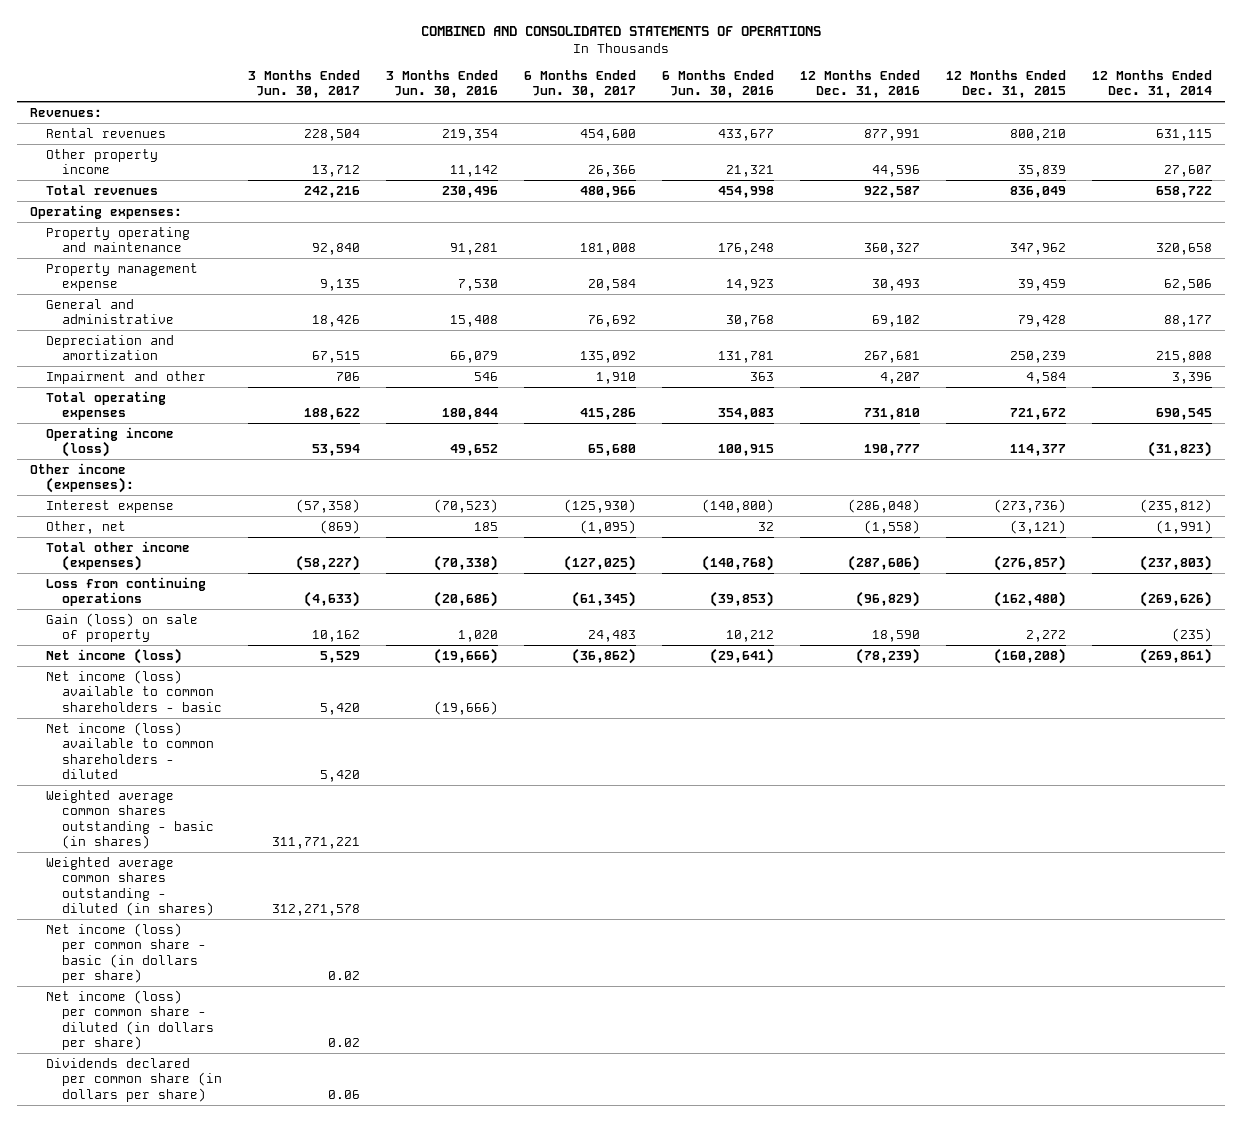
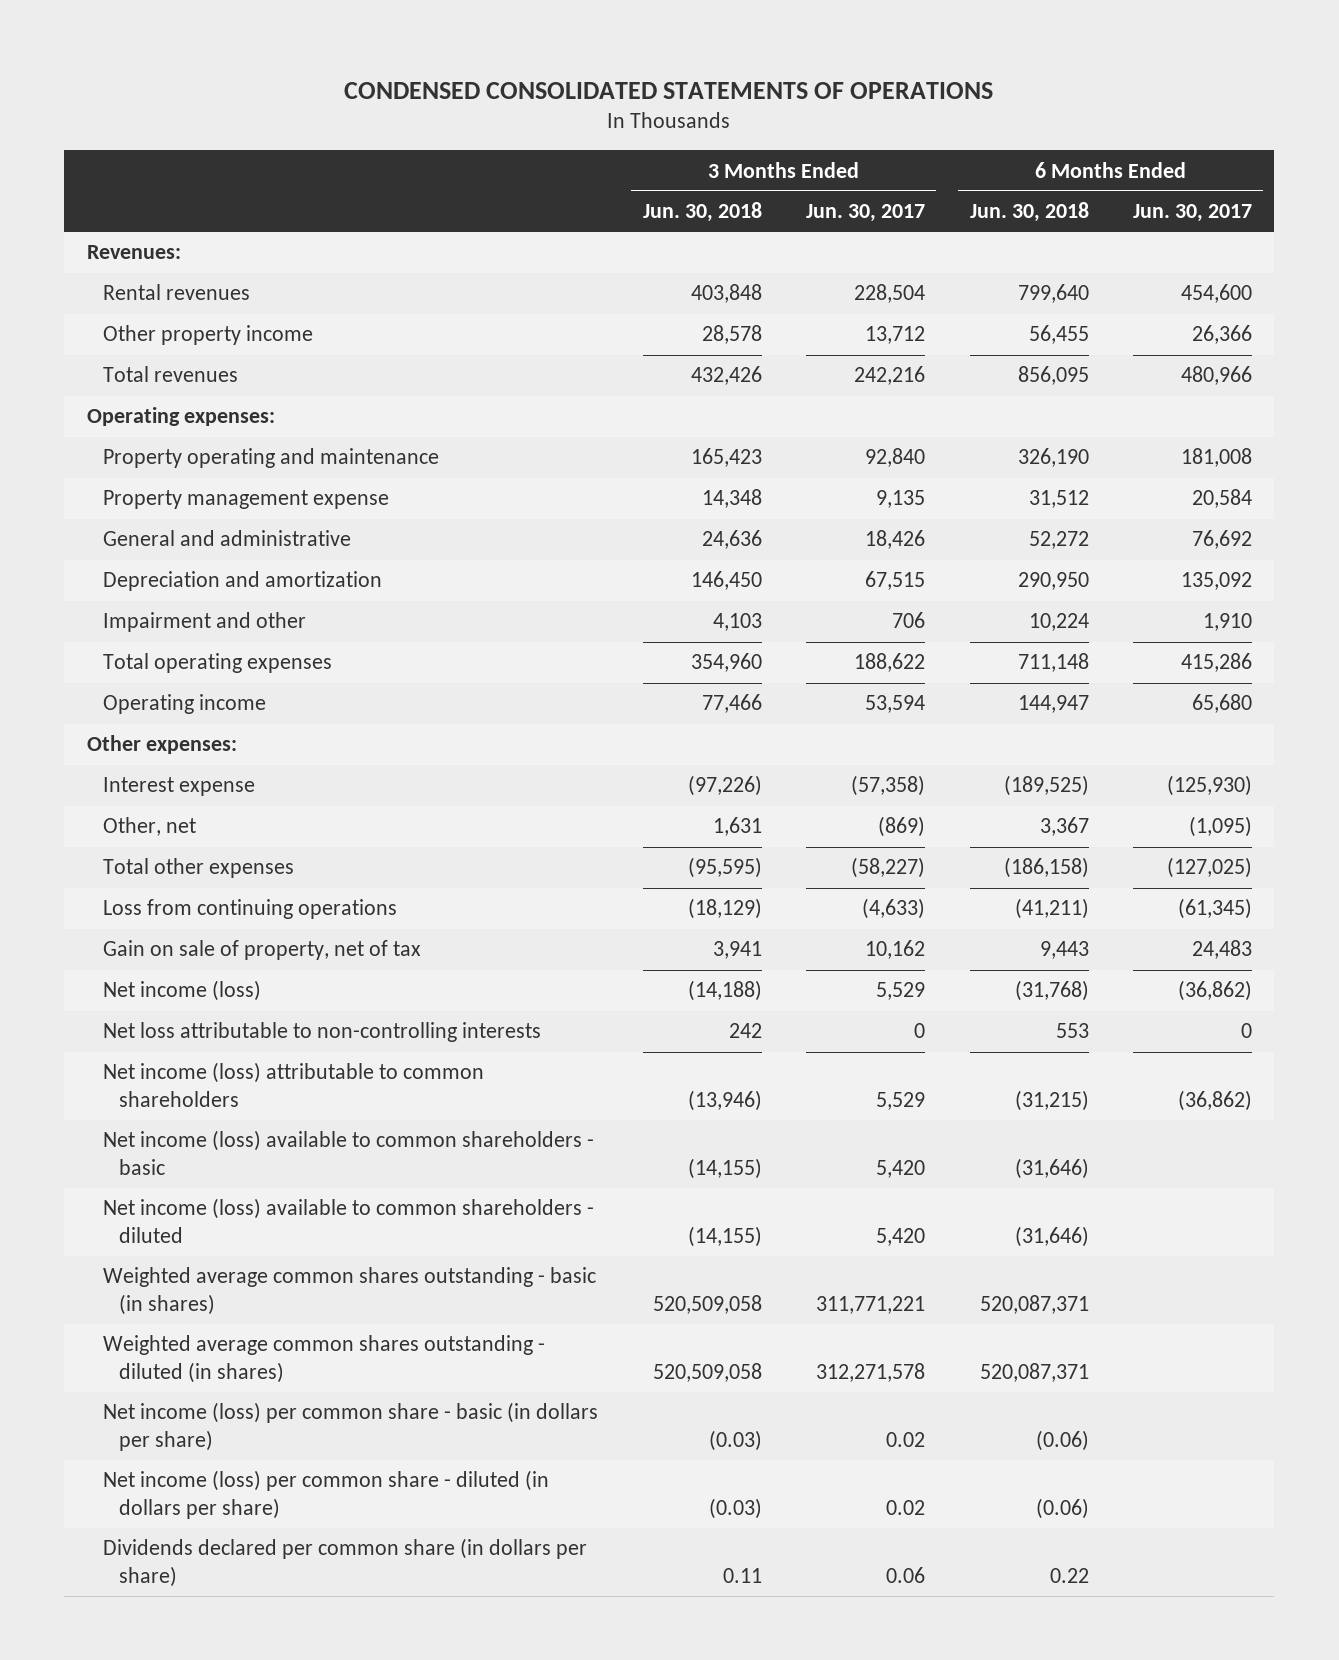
- COMBINED AND CONSOLIDATED STATEMENTS OF OPERATIONS
+ CONDENSED CONSOLIDATED STATEMENTS OF OPERATIONS
- | 3 Months Ended Jun. 30, 2017 | 3 Months Ended Jun. 30, 2016 | 6 Months Ended Jun. 30, 2017 | 6 Months Ended Jun. 30, 2016 | 12 Months Ended Dec. 31, 2016 | 12 Months Ended Dec. 31, 2015 | 12 Months Ended Dec. 31, 2014
+ | 3 Months Ended Jun. 30, 2018 | 3 Months Ended Jun. 30, 2017 | 6 Months Ended Jun. 30, 2018 | 6 Months Ended Jun. 30, 2017
- Operating income (loss) | 53,594 | 49,652 | 65,680 | 100,915 | 190,777 | 114,377 | (31,823)
- Other income (expenses):
+ Operating income | 77,466 | 53,594 | 144,947 | 65,680
+ Other expenses:
- Total other income (expenses) | (58,227) | (70,338) | (127,025) | (140,768) | (287,606) | (276,857) | (237,803)
+ Total other expenses | (95,595) | (58,227) | (186,158) | (127,025)
- Gain (loss) on sale of property | 10,162 | 1,020 | 24,483 | 10,212 | 18,590 | 2,272 | (235)
+ Gain on sale of property, net of tax | 3,941 | 10,162 | 9,443 | 24,483
+ Net loss attributable to non-controlling interests | 242 | 0 | 553 | 0
+ Net income (loss) attributable to common shareholders | (13,946) | 5,529 | (31,215) | (36,862)

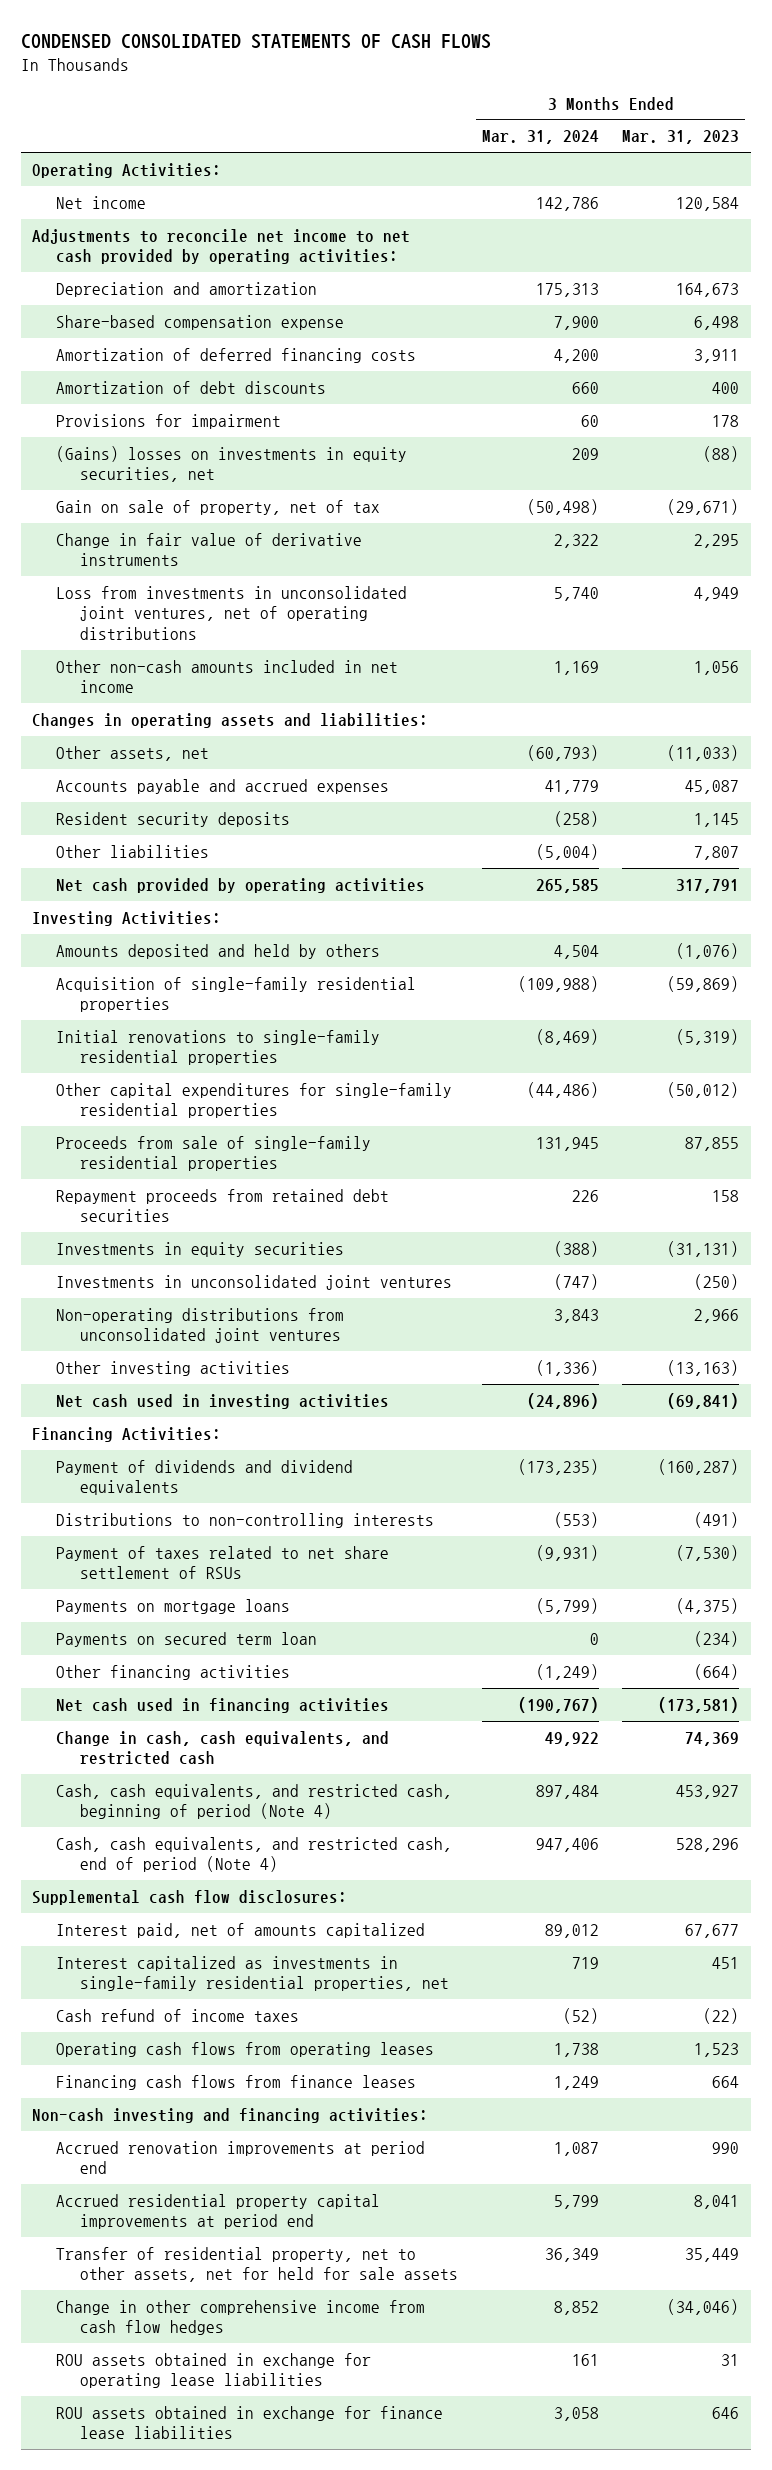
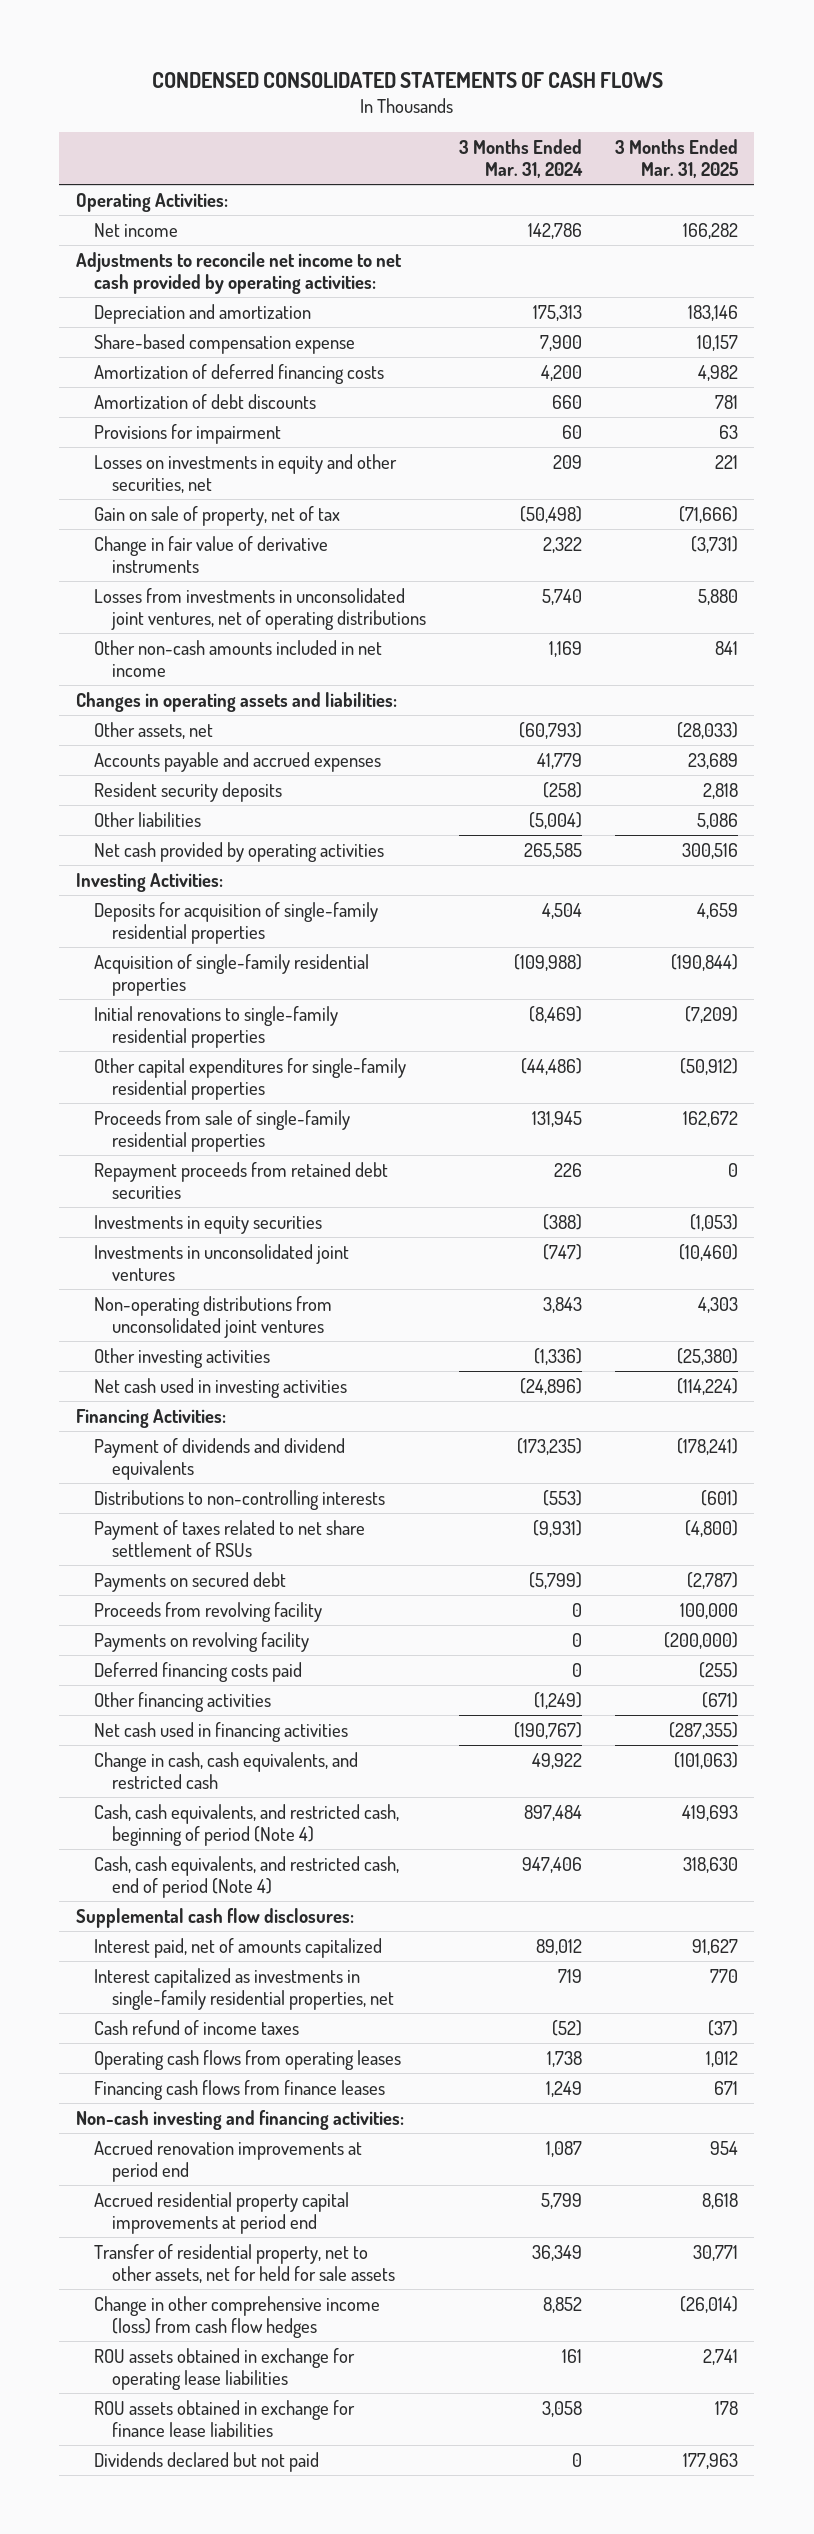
- | 3 Months Ended Mar. 31, 2024 | 3 Months Ended Mar. 31, 2023
+ | 3 Months Ended Mar. 31, 2024 | 3 Months Ended Mar. 31, 2025
- (Gains) losses on investments in equity securities, net | 209 | (88)
+ Losses on investments in equity and other securities, net | 209 | 221
- Loss from investments in unconsolidated joint ventures, net of operating distributions | 5,740 | 4,949
+ Losses from investments in unconsolidated joint ventures, net of operating distributions | 5,740 | 5,880
- Amounts deposited and held by others | 4,504 | (1,076)
+ Deposits for acquisition of single-family residential properties | 4,504 | 4,659
- Payments on mortgage loans | (5,799) | (4,375)
- Payments on secured term loan | 0 | (234)
+ Payments on secured debt | (5,799) | (2,787)
+ Proceeds from revolving facility | 0 | 100,000
+ Payments on revolving facility | 0 | (200,000)
+ Deferred financing costs paid | 0 | (255)
- Change in other comprehensive income from cash flow hedges | 8,852 | (34,046)
+ Change in other comprehensive income (loss) from cash flow hedges | 8,852 | (26,014)
+ Dividends declared but not paid | 0 | 177,963

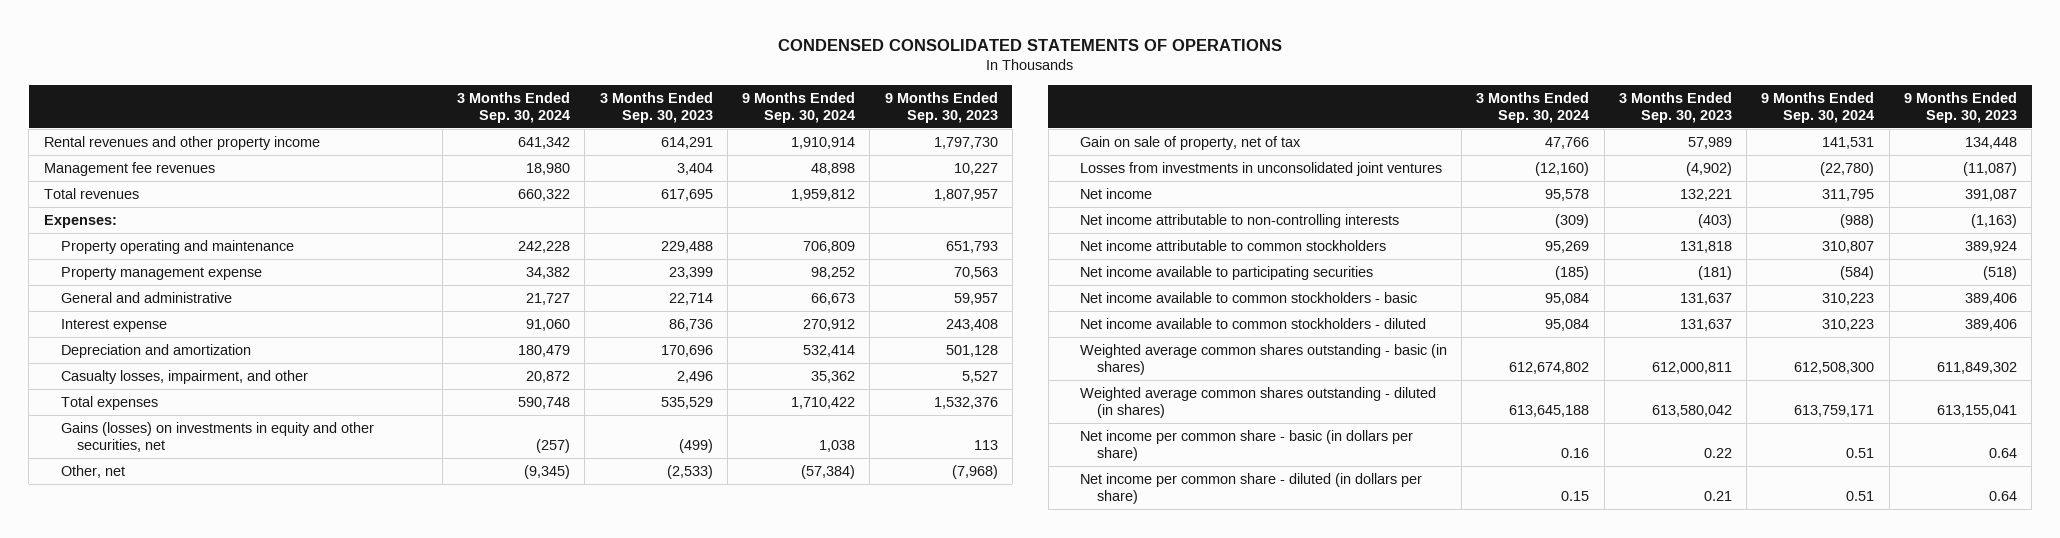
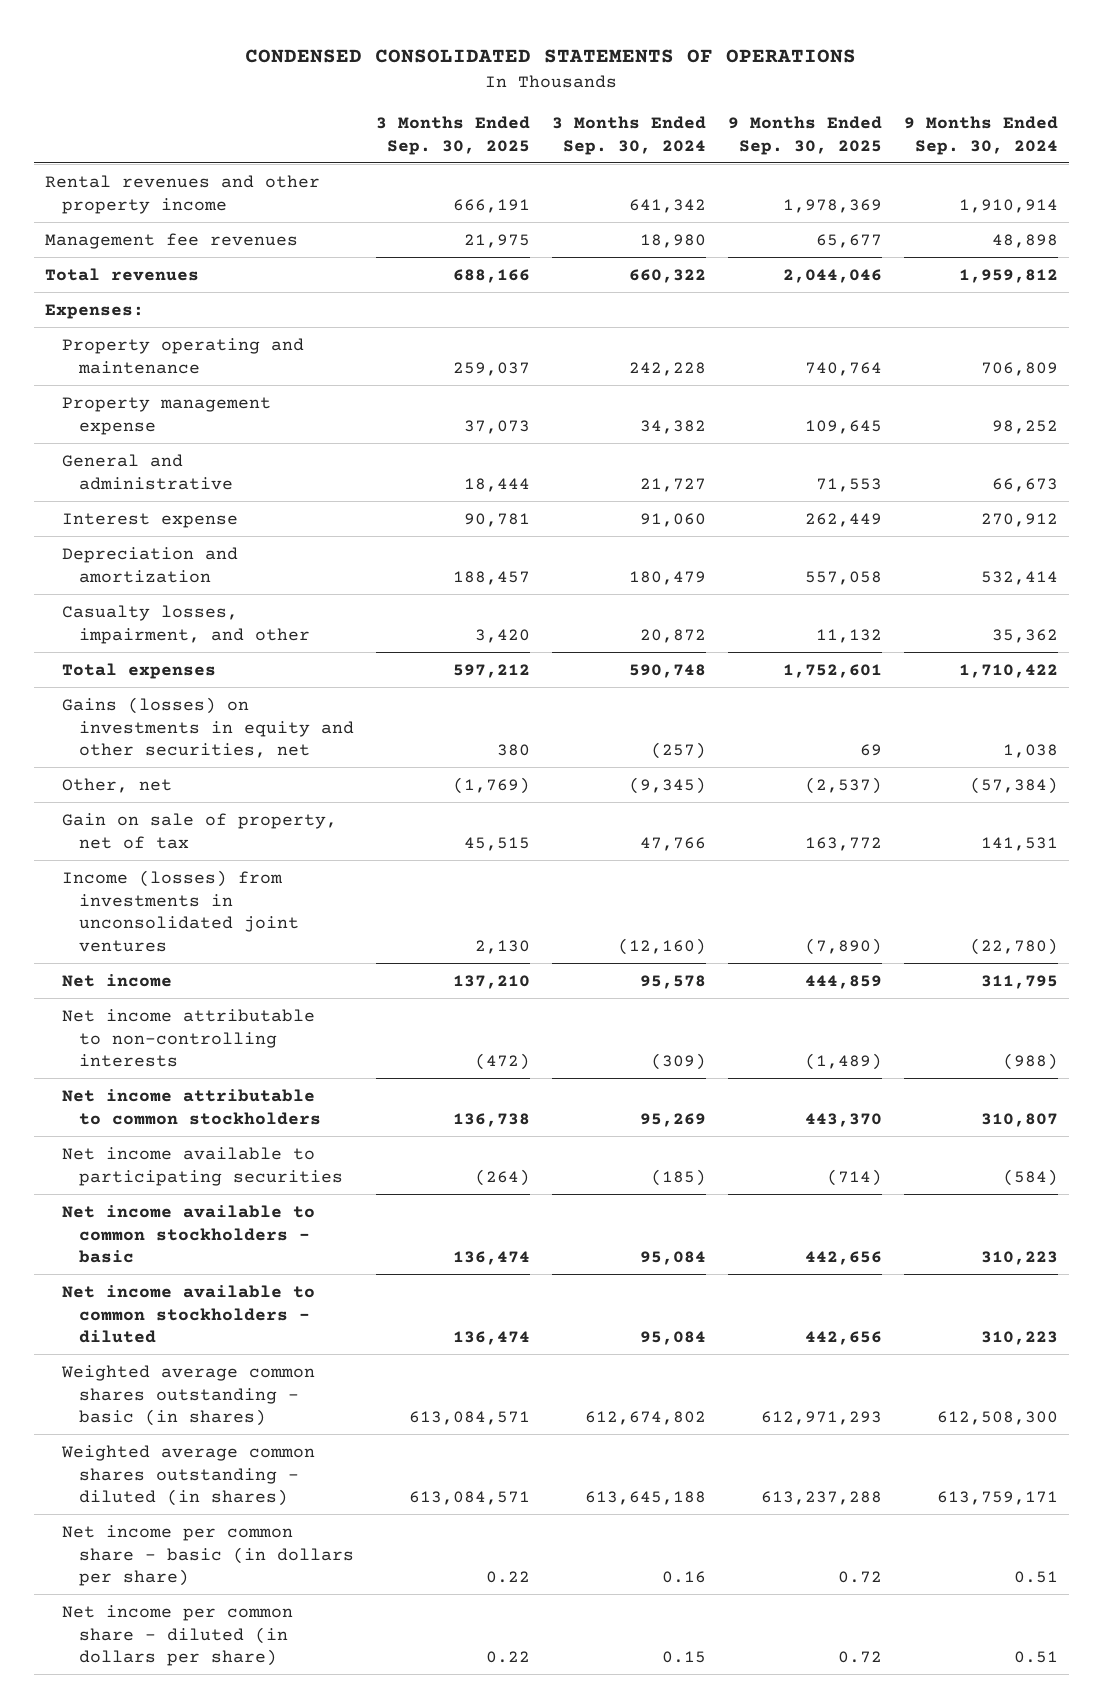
- | 3 Months Ended Sep. 30, 2024 | 3 Months Ended Sep. 30, 2023 | 9 Months Ended Sep. 30, 2024 | 9 Months Ended Sep. 30, 2023
+ | 3 Months Ended Sep. 30, 2025 | 3 Months Ended Sep. 30, 2024 | 9 Months Ended Sep. 30, 2025 | 9 Months Ended Sep. 30, 2024
- Losses from investments in unconsolidated joint ventures | (12,160) | (4,902) | (22,780) | (11,087)
+ Income (losses) from investments in unconsolidated joint ventures | 2,130 | (12,160) | (7,890) | (22,780)

